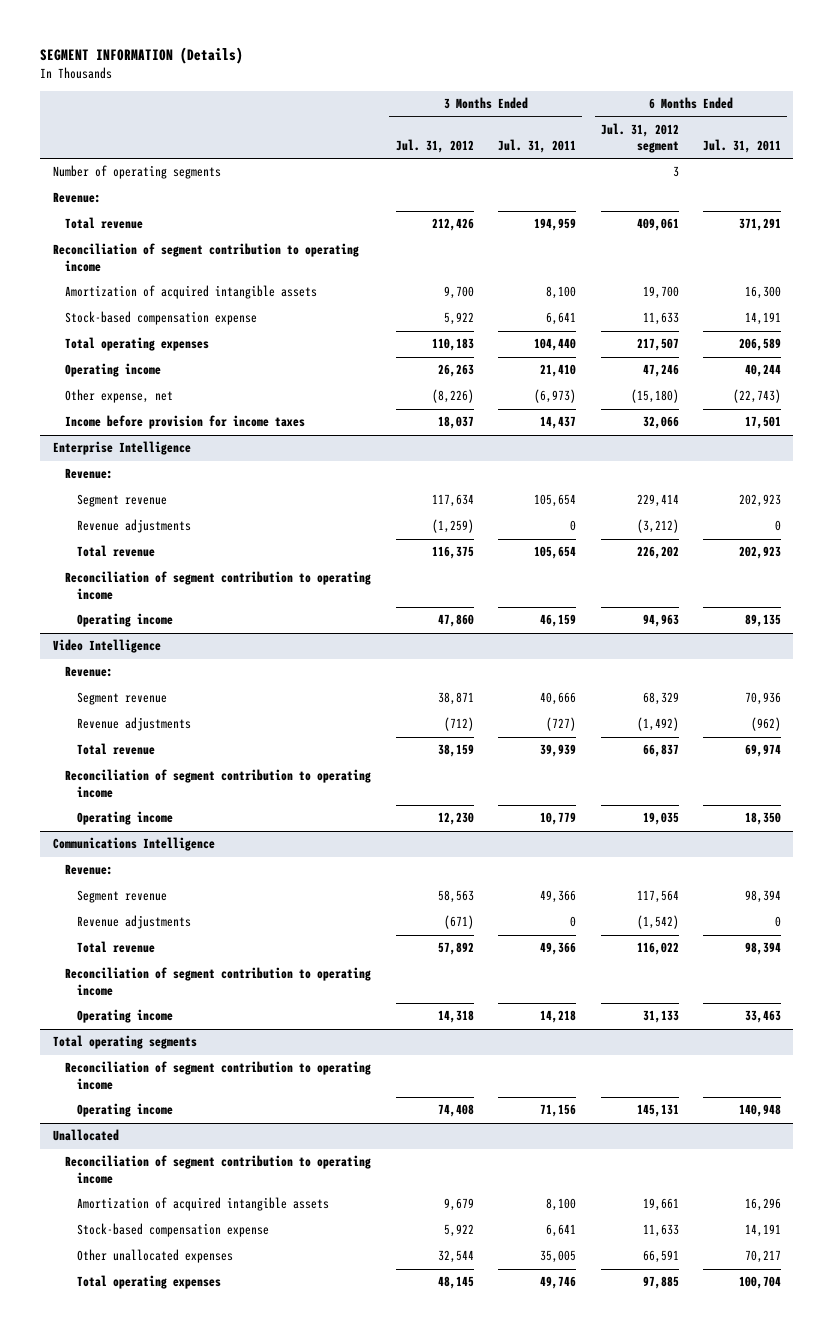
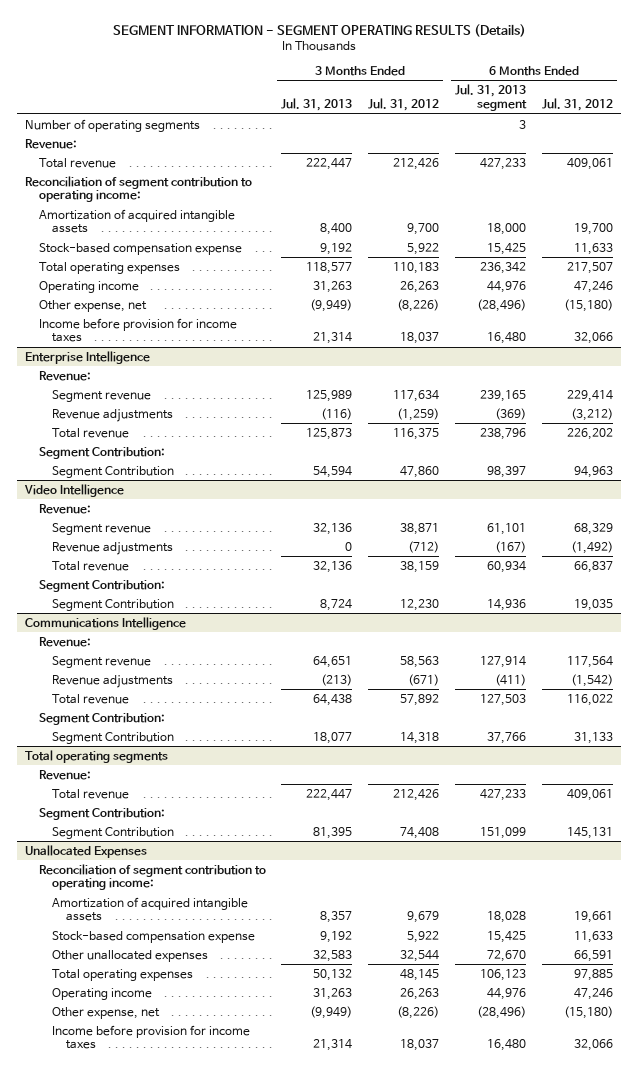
- SEGMENT INFORMATION (Details)
+ SEGMENT INFORMATION - SEGMENT OPERATING RESULTS (Details)
- | 3 Months Ended Jul. 31, 2012 | 3 Months Ended Jul. 31, 2011 | 6 Months Ended Jul. 31, 2012 segment | 6 Months Ended Jul. 31, 2011
+ | 3 Months Ended Jul. 31, 2013 | 3 Months Ended Jul. 31, 2012 | 6 Months Ended Jul. 31, 2013 segment | 6 Months Ended Jul. 31, 2012
- Reconciliation of segment contribution to operating income
+ Reconciliation of segment contribution to operating income:
@ Enterprise Intelligence
- Reconciliation of segment contribution to operating income
- Operating income | 47,860 | 46,159 | 94,963 | 89,135
+ Segment Contribution:
+ Segment Contribution | 54,594 | 47,860 | 98,397 | 94,963
@ Video Intelligence
- Reconciliation of segment contribution to operating income
- Operating income | 12,230 | 10,779 | 19,035 | 18,350
+ Segment Contribution:
+ Segment Contribution | 8,724 | 12,230 | 14,936 | 19,035
@ Communications Intelligence
- Reconciliation of segment contribution to operating income
- Operating income | 14,318 | 14,218 | 31,133 | 33,463
+ Segment Contribution:
+ Segment Contribution | 18,077 | 14,318 | 37,766 | 31,133
@ Total operating segments
- Reconciliation of segment contribution to operating income
- Operating income | 74,408 | 71,156 | 145,131 | 140,948
- Unallocated
- Reconciliation of segment contribution to operating income
@ Total operating segments
+ Revenue:
+ Total revenue | 222,447 | 212,426 | 427,233 | 409,061
+ Segment Contribution:
+ Segment Contribution | 81,395 | 74,408 | 151,099 | 145,131
+ Unallocated Expenses
+ Reconciliation of segment contribution to operating income:
+ Operating income | 31,263 | 26,263 | 44,976 | 47,246
+ Other expense, net | (9,949) | (8,226) | (28,496) | (15,180)
+ Income before provision for income taxes | 21,314 | 18,037 | 16,480 | 32,066

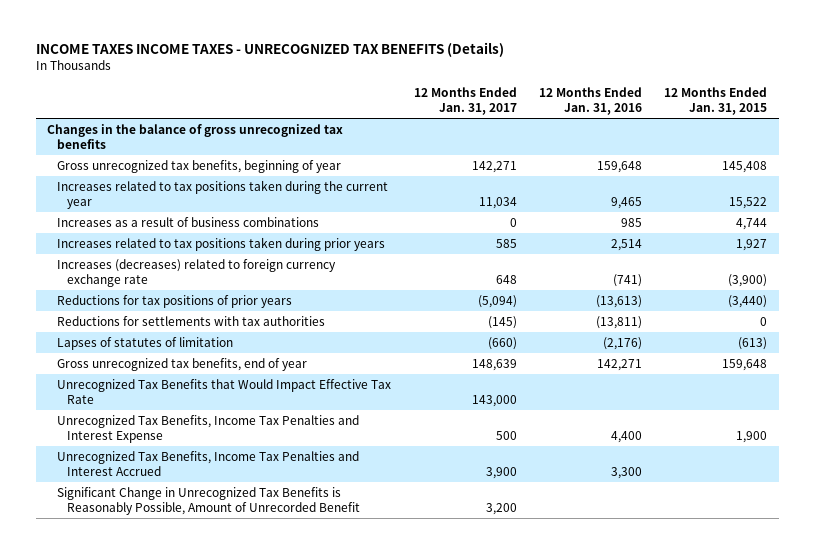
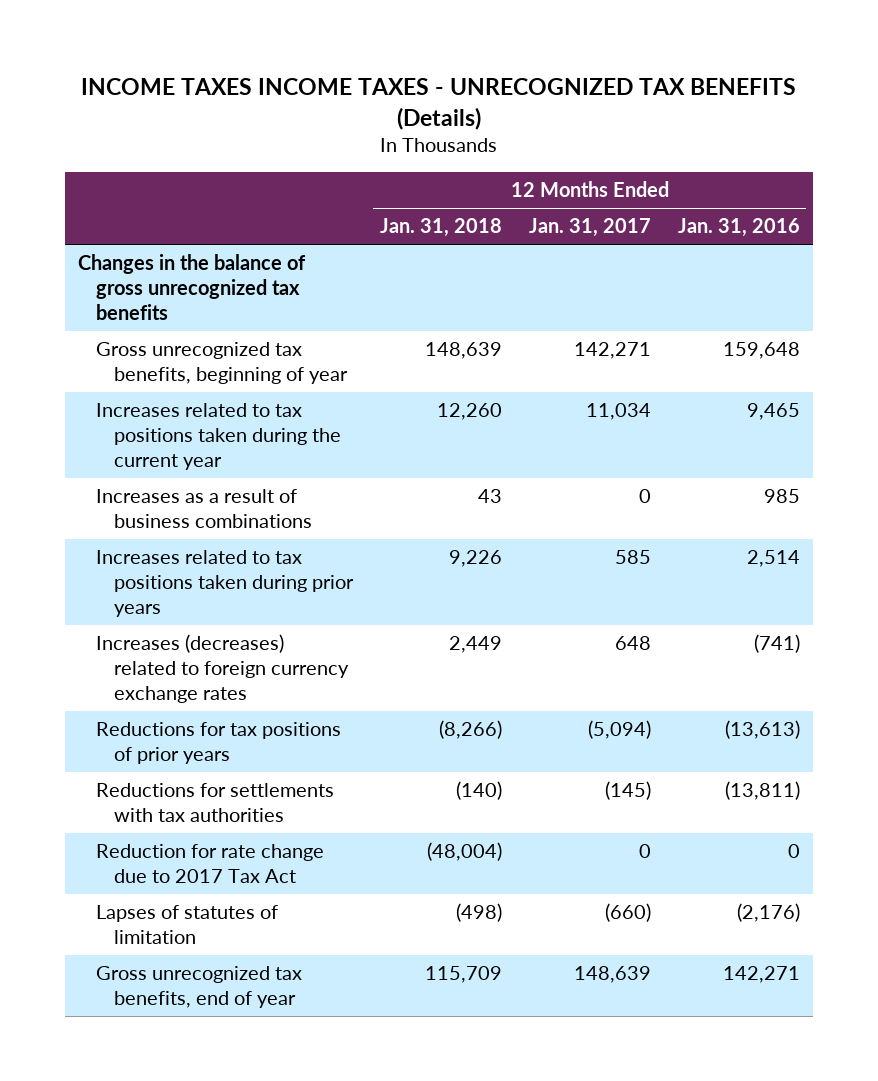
- | 12 Months Ended Jan. 31, 2017 | 12 Months Ended Jan. 31, 2016 | 12 Months Ended Jan. 31, 2015
+ | 12 Months Ended Jan. 31, 2018 | 12 Months Ended Jan. 31, 2017 | 12 Months Ended Jan. 31, 2016
- Increases (decreases) related to foreign currency exchange rate | 648 | (741) | (3,900)
+ Increases (decreases) related to foreign currency exchange rates | 2,449 | 648 | (741)
+ Reduction for rate change due to 2017 Tax Act | (48,004) | 0 | 0
- Unrecognized Tax Benefits that Would Impact Effective Tax Rate | 143,000 | |
- Unrecognized Tax Benefits, Income Tax Penalties and Interest Expense | 500 | 4,400 | 1,900
- Unrecognized Tax Benefits, Income Tax Penalties and Interest Accrued | 3,900 | 3,300 |
- Significant Change in Unrecognized Tax Benefits is Reasonably Possible, Amount of Unrecorded Benefit | 3,200 | |

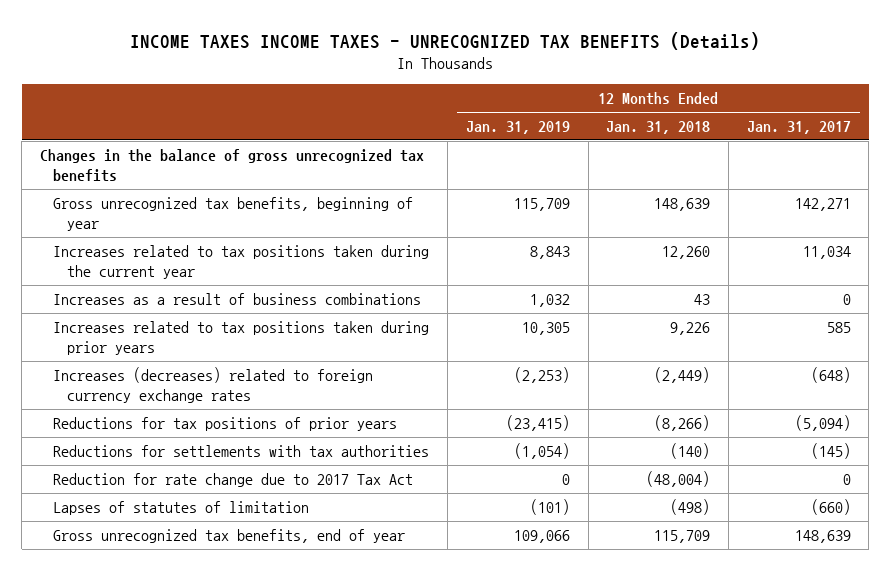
- | 12 Months Ended Jan. 31, 2018 | 12 Months Ended Jan. 31, 2017 | 12 Months Ended Jan. 31, 2016
+ | 12 Months Ended Jan. 31, 2019 | 12 Months Ended Jan. 31, 2018 | 12 Months Ended Jan. 31, 2017
- Increases (decreases) related to foreign currency exchange rates | 2,449 | 648 | (741)
+ Increases (decreases) related to foreign currency exchange rates | (2,253) | (2,449) | (648)

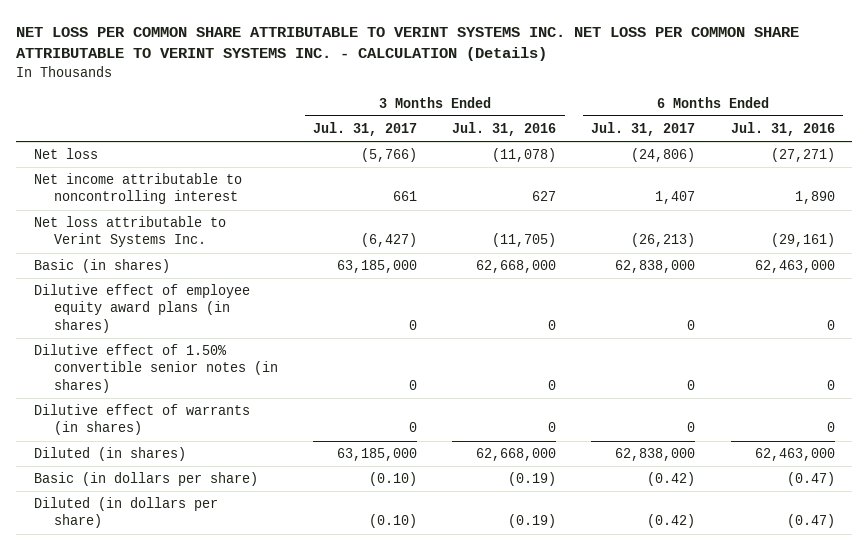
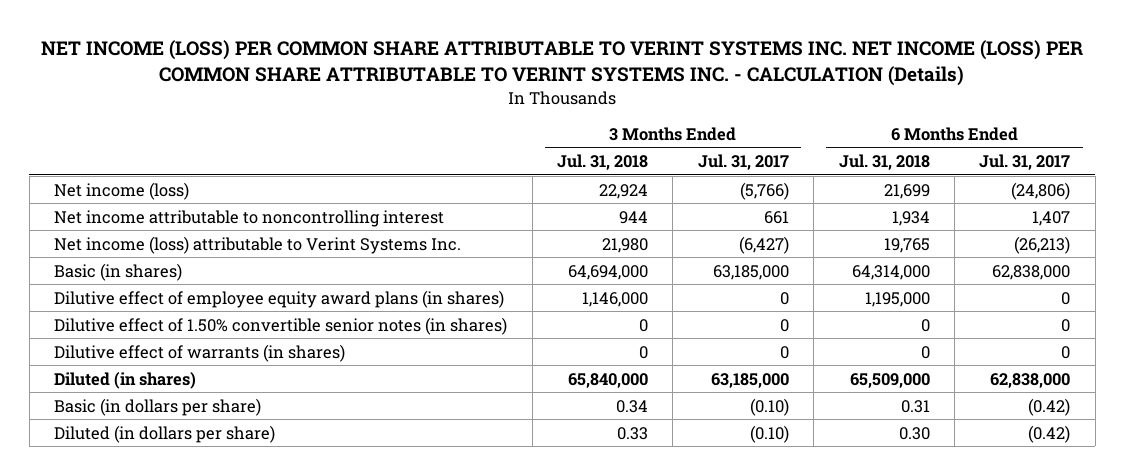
- NET LOSS PER COMMON SHARE ATTRIBUTABLE TO VERINT SYSTEMS INC. NET LOSS PER COMMON SHARE ATTRIBUTABLE TO VERINT SYSTEMS INC. - CALCULATION (Details)
+ NET INCOME (LOSS) PER COMMON SHARE ATTRIBUTABLE TO VERINT SYSTEMS INC. NET INCOME (LOSS) PER COMMON SHARE ATTRIBUTABLE TO VERINT SYSTEMS INC. - CALCULATION (Details)
- | 3 Months Ended Jul. 31, 2017 | 3 Months Ended Jul. 31, 2016 | 6 Months Ended Jul. 31, 2017 | 6 Months Ended Jul. 31, 2016
+ | 3 Months Ended Jul. 31, 2018 | 3 Months Ended Jul. 31, 2017 | 6 Months Ended Jul. 31, 2018 | 6 Months Ended Jul. 31, 2017
- Net loss | (5,766) | (11,078) | (24,806) | (27,271)
+ Net income (loss) | 22,924 | (5,766) | 21,699 | (24,806)
- Net loss attributable to Verint Systems Inc. | (6,427) | (11,705) | (26,213) | (29,161)
+ Net income (loss) attributable to Verint Systems Inc. | 21,980 | (6,427) | 19,765 | (26,213)

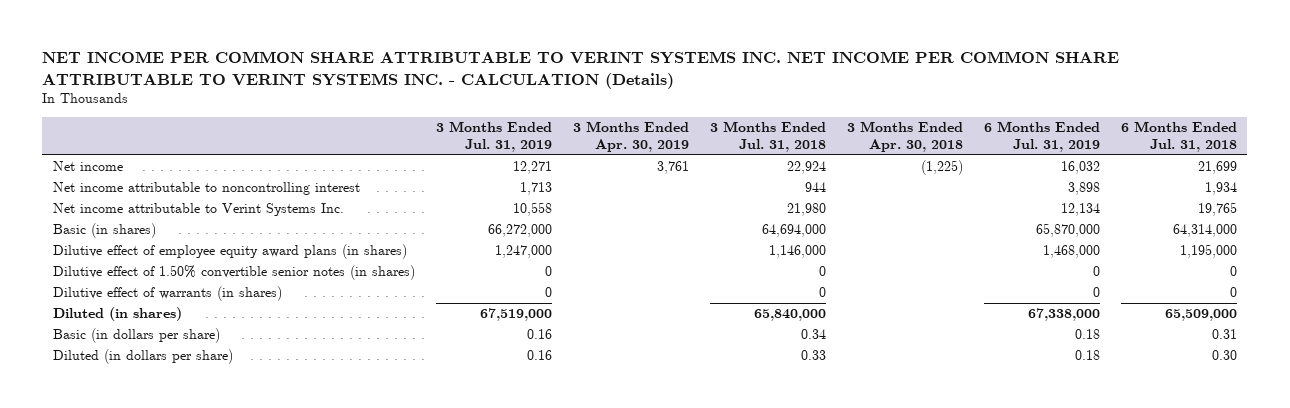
- NET INCOME (LOSS) PER COMMON SHARE ATTRIBUTABLE TO VERINT SYSTEMS INC. NET INCOME (LOSS) PER COMMON SHARE ATTRIBUTABLE TO VERINT SYSTEMS INC. - CALCULATION (Details)
+ NET INCOME PER COMMON SHARE ATTRIBUTABLE TO VERINT SYSTEMS INC. NET INCOME PER COMMON SHARE ATTRIBUTABLE TO VERINT SYSTEMS INC. - CALCULATION (Details)
- | 3 Months Ended Jul. 31, 2018 | 3 Months Ended Jul. 31, 2017 | 6 Months Ended Jul. 31, 2018 | 6 Months Ended Jul. 31, 2017
+ | 3 Months Ended Jul. 31, 2019 | 3 Months Ended Apr. 30, 2019 | 3 Months Ended Jul. 31, 2018 | 3 Months Ended Apr. 30, 2018 | 6 Months Ended Jul. 31, 2019 | 6 Months Ended Jul. 31, 2018
- Net income (loss) | 22,924 | (5,766) | 21,699 | (24,806)
+ Net income | 12,271 | 3,761 | 22,924 | (1,225) | 16,032 | 21,699
- Net income (loss) attributable to Verint Systems Inc. | 21,980 | (6,427) | 19,765 | (26,213)
+ Net income attributable to Verint Systems Inc. | 10,558 | | 21,980 | | 12,134 | 19,765

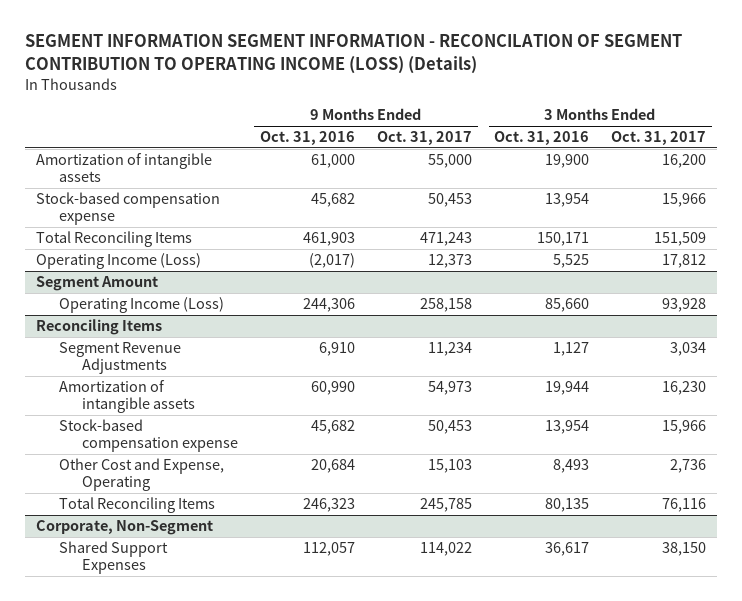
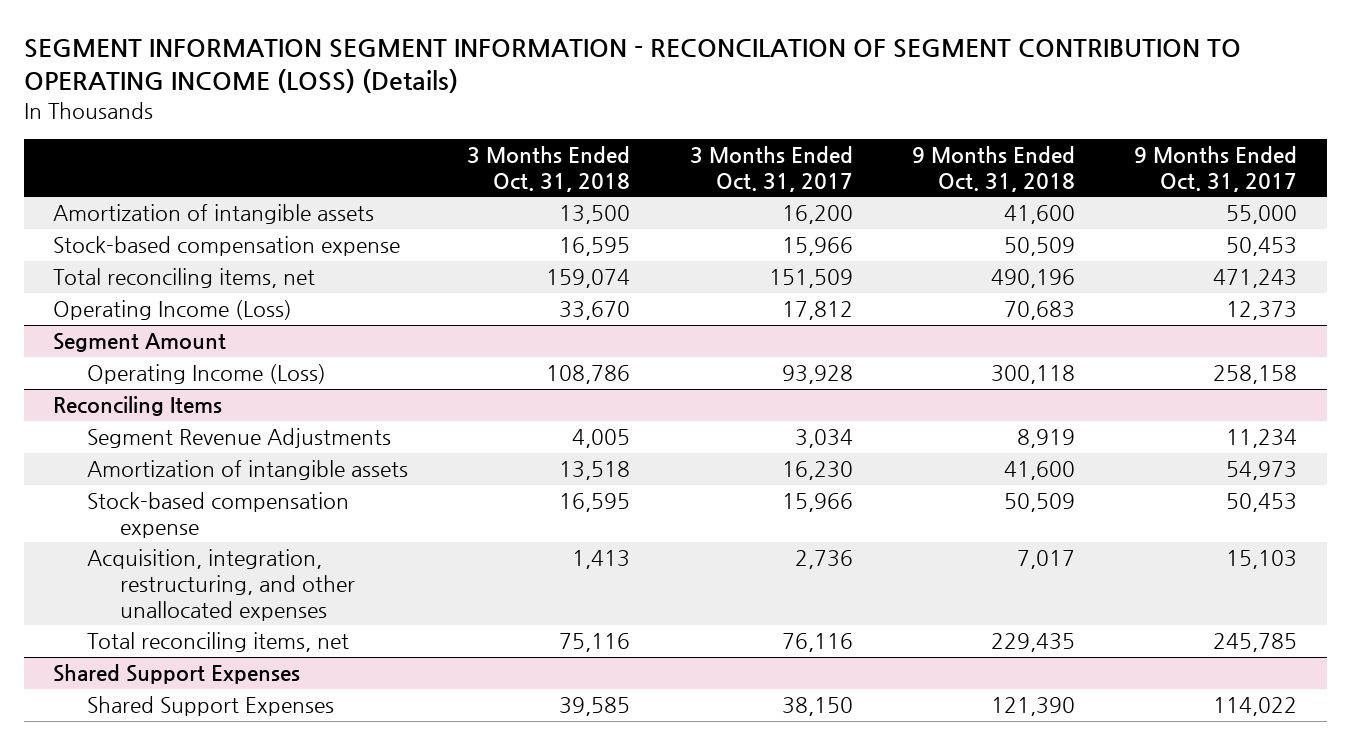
- | 9 Months Ended Oct. 31, 2016 | 9 Months Ended Oct. 31, 2017 | 3 Months Ended Oct. 31, 2016 | 3 Months Ended Oct. 31, 2017
+ | 3 Months Ended Oct. 31, 2018 | 3 Months Ended Oct. 31, 2017 | 9 Months Ended Oct. 31, 2018 | 9 Months Ended Oct. 31, 2017
- Total Reconciling Items | 461,903 | 471,243 | 150,171 | 151,509
+ Total reconciling items, net | 159,074 | 151,509 | 490,196 | 471,243
@ Reconciling Items
- Other Cost and Expense, Operating | 20,684 | 15,103 | 8,493 | 2,736
- Total Reconciling Items | 246,323 | 245,785 | 80,135 | 76,116
- Corporate, Non-Segment
@ Reconciling Items
+ Acquisition, integration, restructuring, and other unallocated expenses | 1,413 | 2,736 | 7,017 | 15,103
+ Total reconciling items, net | 75,116 | 76,116 | 229,435 | 245,785
+ Shared Support Expenses

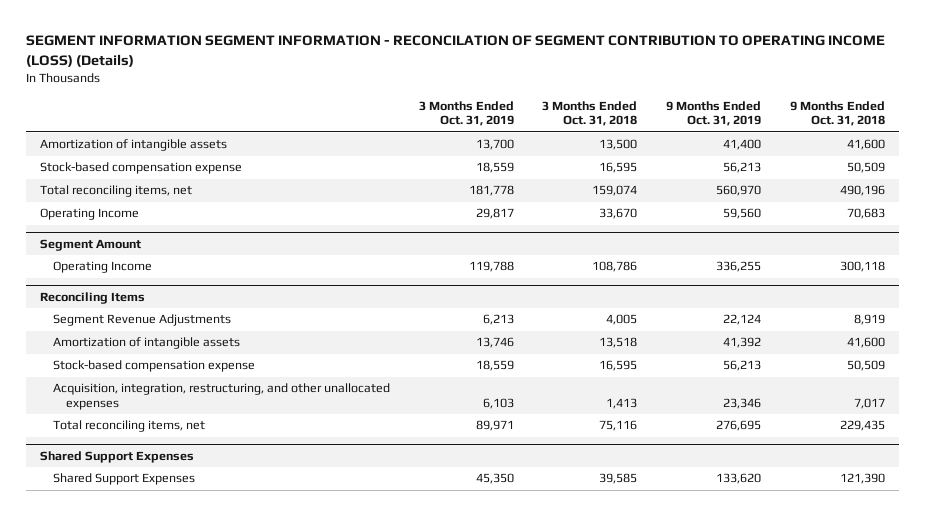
- | 3 Months Ended Oct. 31, 2018 | 3 Months Ended Oct. 31, 2017 | 9 Months Ended Oct. 31, 2018 | 9 Months Ended Oct. 31, 2017
+ | 3 Months Ended Oct. 31, 2019 | 3 Months Ended Oct. 31, 2018 | 9 Months Ended Oct. 31, 2019 | 9 Months Ended Oct. 31, 2018
- Operating Income (Loss) | 33,670 | 17,812 | 70,683 | 12,373
+ Operating Income | 29,817 | 33,670 | 59,560 | 70,683
@ Segment Amount
- Operating Income (Loss) | 108,786 | 93,928 | 300,118 | 258,158
+ Operating Income | 119,788 | 108,786 | 336,255 | 300,118

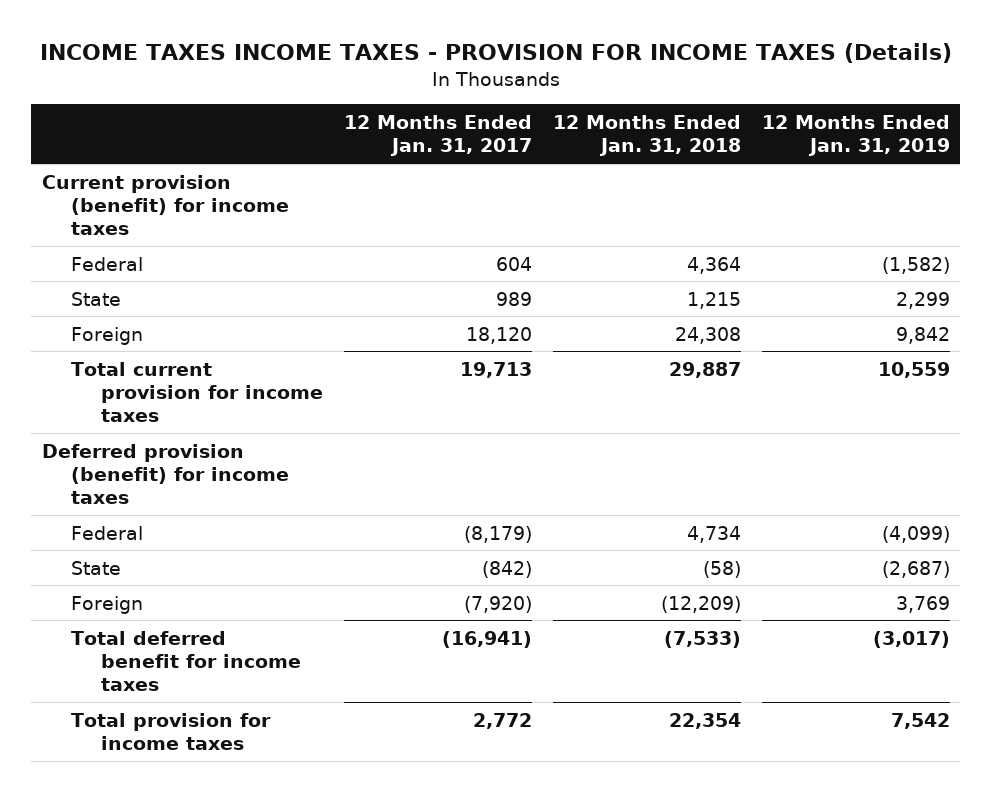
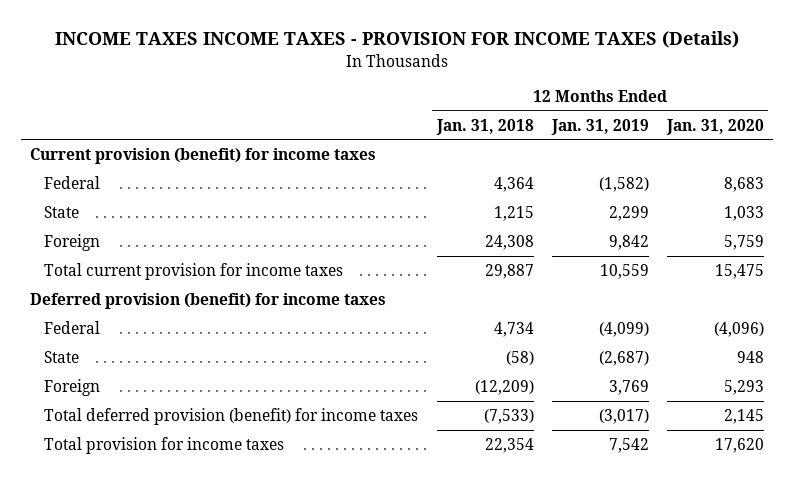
- | 12 Months Ended Jan. 31, 2017 | 12 Months Ended Jan. 31, 2018 | 12 Months Ended Jan. 31, 2019
+ | 12 Months Ended Jan. 31, 2018 | 12 Months Ended Jan. 31, 2019 | 12 Months Ended Jan. 31, 2020
- Total deferred benefit for income taxes | (16,941) | (7,533) | (3,017)
+ Total deferred provision (benefit) for income taxes | (7,533) | (3,017) | 2,145

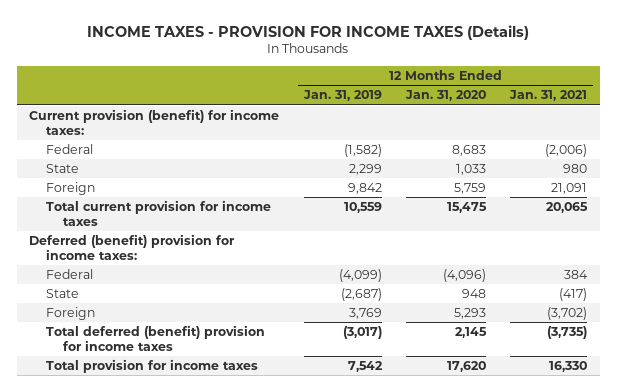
- INCOME TAXES INCOME TAXES - PROVISION FOR INCOME TAXES (Details)
+ INCOME TAXES - PROVISION FOR INCOME TAXES (Details)
- | 12 Months Ended Jan. 31, 2018 | 12 Months Ended Jan. 31, 2019 | 12 Months Ended Jan. 31, 2020
+ | 12 Months Ended Jan. 31, 2019 | 12 Months Ended Jan. 31, 2020 | 12 Months Ended Jan. 31, 2021
- Current provision (benefit) for income taxes
+ Current provision (benefit) for income taxes:
- Deferred provision (benefit) for income taxes
+ Deferred (benefit) provision for income taxes:
- Total deferred provision (benefit) for income taxes | (7,533) | (3,017) | 2,145
+ Total deferred (benefit) provision for income taxes | (3,017) | 2,145 | (3,735)

